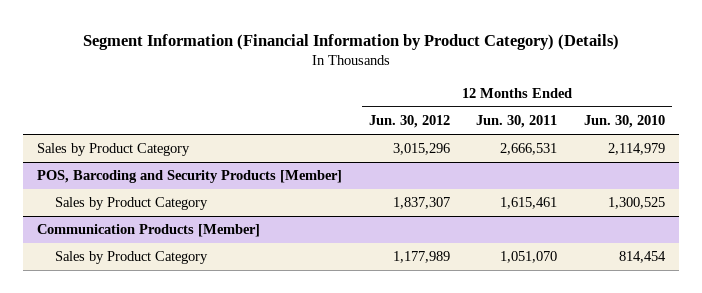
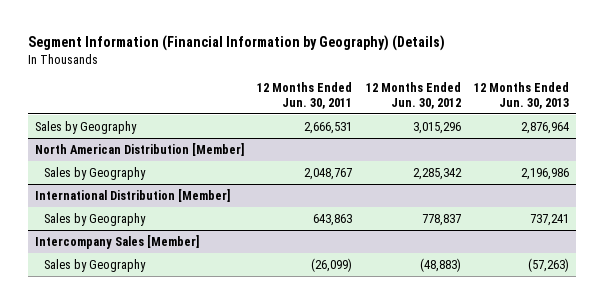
- Segment Information (Financial Information by Product Category) (Details)
+ Segment Information (Financial Information by Geography) (Details)
- | 12 Months Ended Jun. 30, 2012 | 12 Months Ended Jun. 30, 2011 | 12 Months Ended Jun. 30, 2010
+ | 12 Months Ended Jun. 30, 2011 | 12 Months Ended Jun. 30, 2012 | 12 Months Ended Jun. 30, 2013
- Sales by Product Category | 3,015,296 | 2,666,531 | 2,114,979
- POS, Barcoding and Security Products [Member]
- Sales by Product Category | 1,837,307 | 1,615,461 | 1,300,525
- Communication Products [Member]
- Sales by Product Category | 1,177,989 | 1,051,070 | 814,454
+ Sales by Geography | 2,666,531 | 3,015,296 | 2,876,964
+ North American Distribution [Member]
+ Sales by Geography | 2,048,767 | 2,285,342 | 2,196,986
+ International Distribution [Member]
+ Sales by Geography | 643,863 | 778,837 | 737,241
+ Intercompany Sales [Member]
+ Sales by Geography | (26,099) | (48,883) | (57,263)

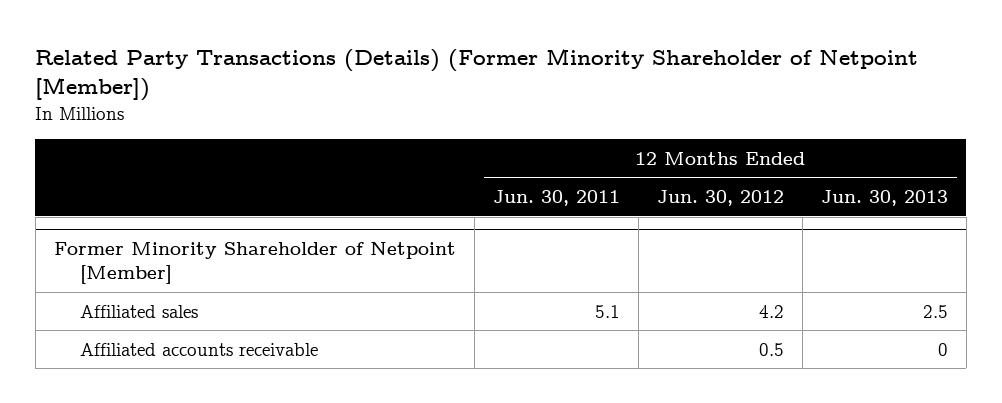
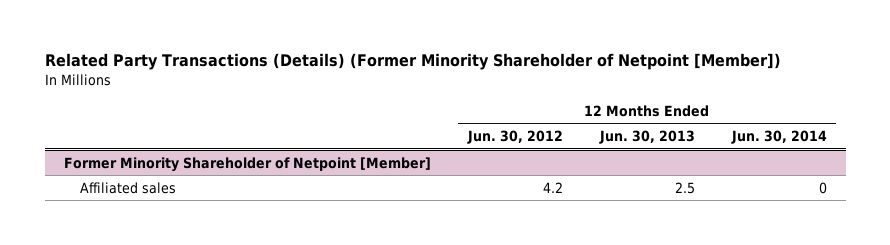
- | 12 Months Ended Jun. 30, 2011 | 12 Months Ended Jun. 30, 2012 | 12 Months Ended Jun. 30, 2013
+ | 12 Months Ended Jun. 30, 2012 | 12 Months Ended Jun. 30, 2013 | 12 Months Ended Jun. 30, 2014
@ Former Minority Shareholder of Netpoint [Member]
- Affiliated accounts receivable | | 0.5 | 0

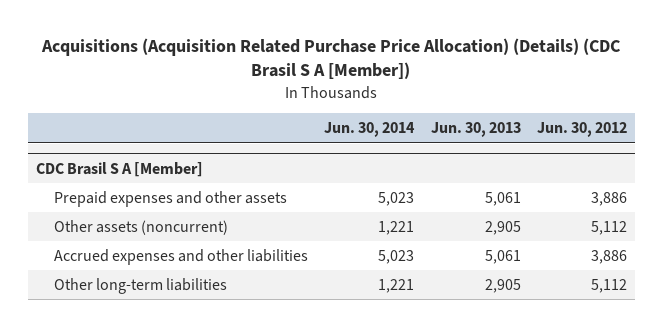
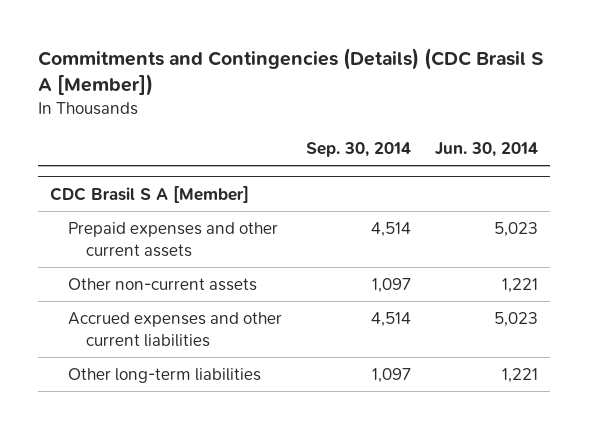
- Acquisitions (Acquisition Related Purchase Price Allocation) (Details) (CDC Brasil S A [Member])
+ Commitments and Contingencies (Details) (CDC Brasil S A [Member])
- | Jun. 30, 2014 | Jun. 30, 2013 | Jun. 30, 2012
+ | Sep. 30, 2014 | Jun. 30, 2014
@ CDC Brasil S A [Member]
- Prepaid expenses and other assets | 5,023 | 5,061 | 3,886
- Other assets (noncurrent) | 1,221 | 2,905 | 5,112
- Accrued expenses and other liabilities | 5,023 | 5,061 | 3,886
+ Prepaid expenses and other current assets | 4,514 | 5,023
+ Other non-current assets | 1,097 | 1,221
+ Accrued expenses and other current liabilities | 4,514 | 5,023

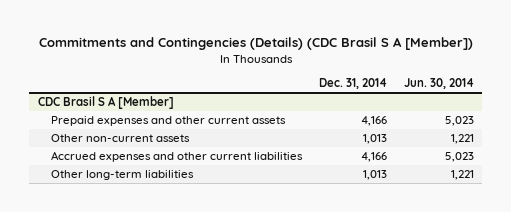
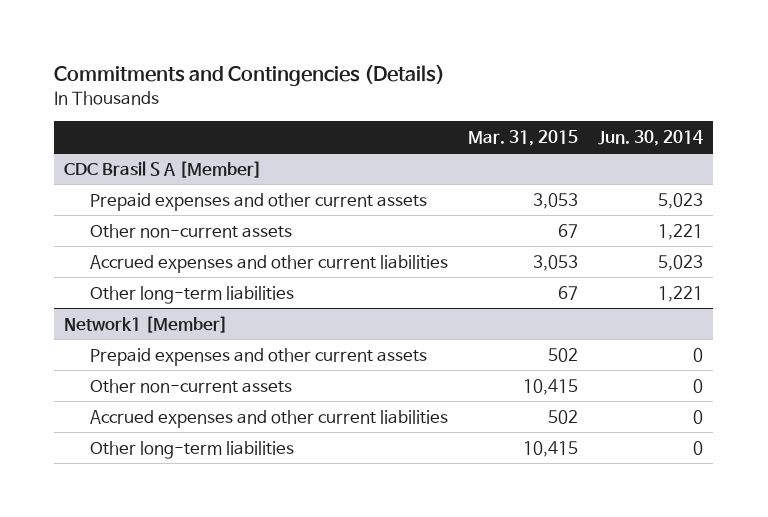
- Commitments and Contingencies (Details) (CDC Brasil S A [Member])
+ Commitments and Contingencies (Details)
- | Dec. 31, 2014 | Jun. 30, 2014
+ | Mar. 31, 2015 | Jun. 30, 2014
+ Network1 [Member]
+ Prepaid expenses and other current assets | 502 | 0
+ Other non-current assets | 10,415 | 0
+ Accrued expenses and other current liabilities | 502 | 0
+ Other long-term liabilities | 10,415 | 0

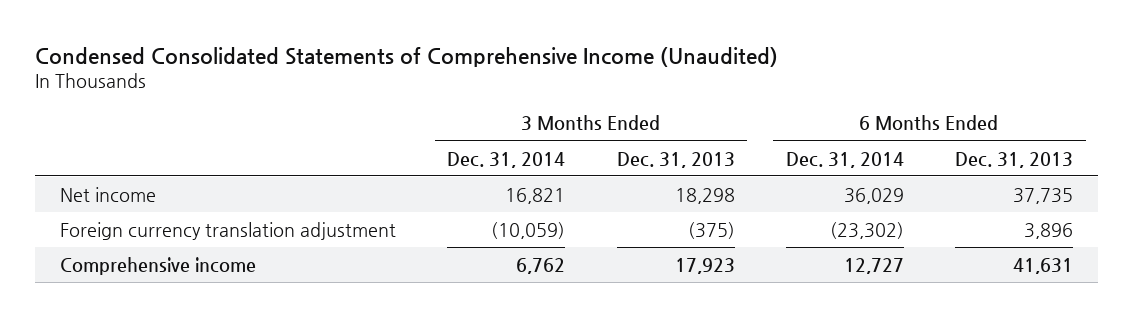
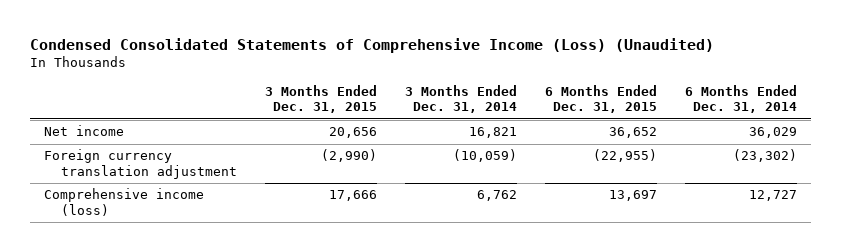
- Condensed Consolidated Statements of Comprehensive Income (Unaudited)
+ Condensed Consolidated Statements of Comprehensive Income (Loss) (Unaudited)
- | 3 Months Ended Dec. 31, 2014 | 3 Months Ended Dec. 31, 2013 | 6 Months Ended Dec. 31, 2014 | 6 Months Ended Dec. 31, 2013
+ | 3 Months Ended Dec. 31, 2015 | 3 Months Ended Dec. 31, 2014 | 6 Months Ended Dec. 31, 2015 | 6 Months Ended Dec. 31, 2014
- Comprehensive income | 6,762 | 17,923 | 12,727 | 41,631
+ Comprehensive income (loss) | 17,666 | 6,762 | 13,697 | 12,727

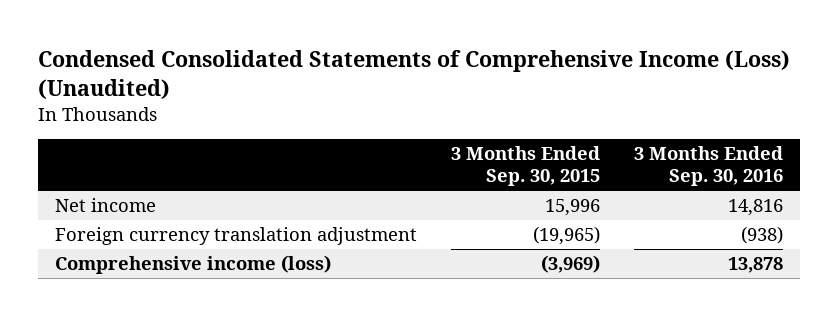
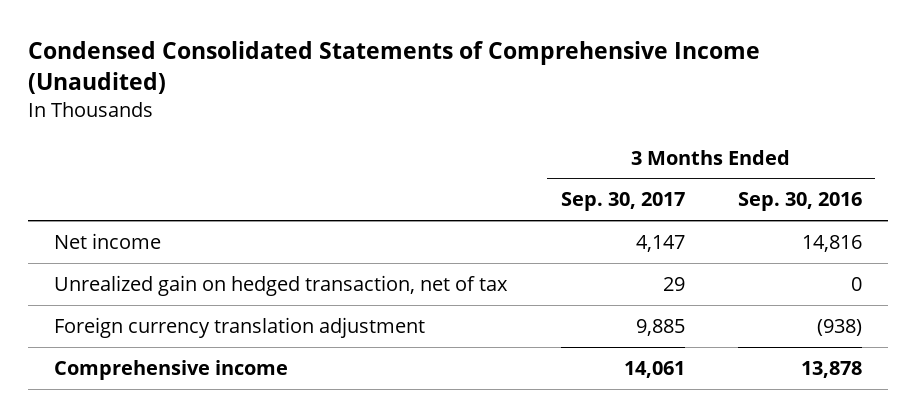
- Condensed Consolidated Statements of Comprehensive Income (Loss) (Unaudited)
+ Condensed Consolidated Statements of Comprehensive Income (Unaudited)
- | 3 Months Ended Sep. 30, 2015 | 3 Months Ended Sep. 30, 2016
+ | 3 Months Ended Sep. 30, 2017 | 3 Months Ended Sep. 30, 2016
+ Unrealized gain on hedged transaction, net of tax | 29 | 0
- Comprehensive income (loss) | (3,969) | 13,878
+ Comprehensive income | 14,061 | 13,878

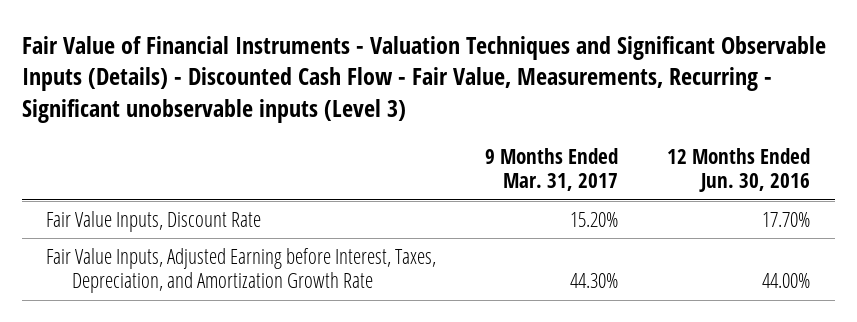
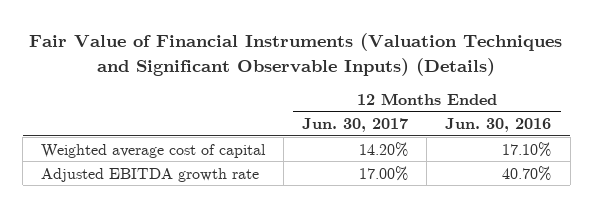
- Fair Value of Financial Instruments - Valuation Techniques and Significant Observable Inputs (Details) - Discounted Cash Flow - Fair Value, Measurements, Recurring - Significant unobservable inputs (Level 3)
+ Fair Value of Financial Instruments (Valuation Techniques and Significant Observable Inputs) (Details)
- | 9 Months Ended Mar. 31, 2017 | 12 Months Ended Jun. 30, 2016
+ | 12 Months Ended Jun. 30, 2017 | 12 Months Ended Jun. 30, 2016
- Fair Value Inputs, Discount Rate | 15.20% | 17.70%
- Fair Value Inputs, Adjusted Earning before Interest, Taxes, Depreciation, and Amortization Growth Rate | 44.30% | 44.00%
+ Weighted average cost of capital | 14.20% | 17.10%
+ Adjusted EBITDA growth rate | 17.00% | 40.70%

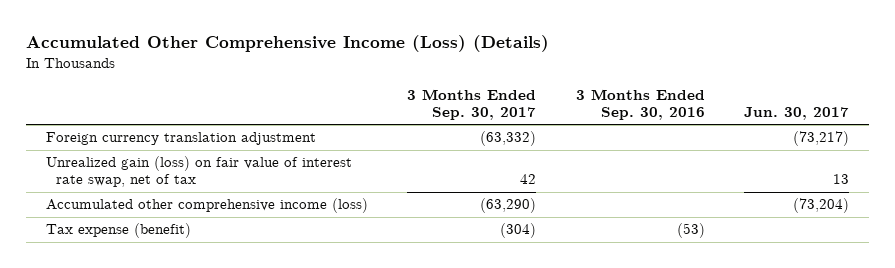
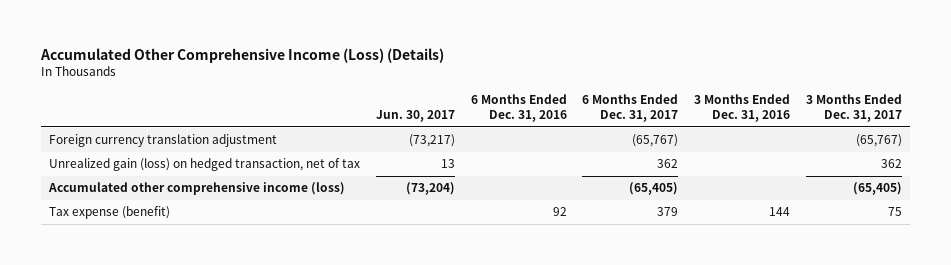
- | 3 Months Ended Sep. 30, 2017 | 3 Months Ended Sep. 30, 2016 | Jun. 30, 2017
+ | Jun. 30, 2017 | 6 Months Ended Dec. 31, 2016 | 6 Months Ended Dec. 31, 2017 | 3 Months Ended Dec. 31, 2016 | 3 Months Ended Dec. 31, 2017
- Unrealized gain (loss) on fair value of interest rate swap, net of tax | 42 | | 13
+ Unrealized gain (loss) on hedged transaction, net of tax | 13 | | 362 | | 362

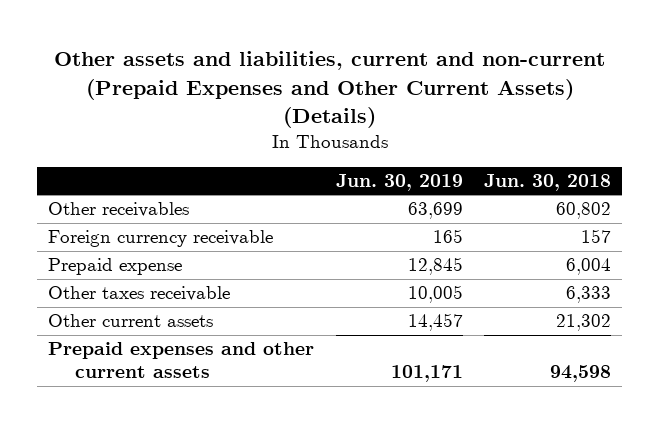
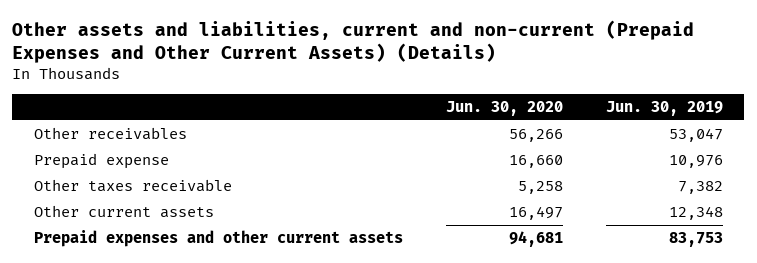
- | Jun. 30, 2019 | Jun. 30, 2018
+ | Jun. 30, 2020 | Jun. 30, 2019
- Other receivables | 63,699 | 60,802
- Foreign currency receivable | 165 | 157
- Prepaid expense | 12,845 | 6,004
- Other taxes receivable | 10,005 | 6,333
- Other current assets | 14,457 | 21,302
- Prepaid expenses and other current assets | 101,171 | 94,598
+ Other receivables | 56,266 | 53,047
+ Prepaid expense | 16,660 | 10,976
+ Other taxes receivable | 5,258 | 7,382
+ Other current assets | 16,497 | 12,348
+ Prepaid expenses and other current assets | 94,681 | 83,753

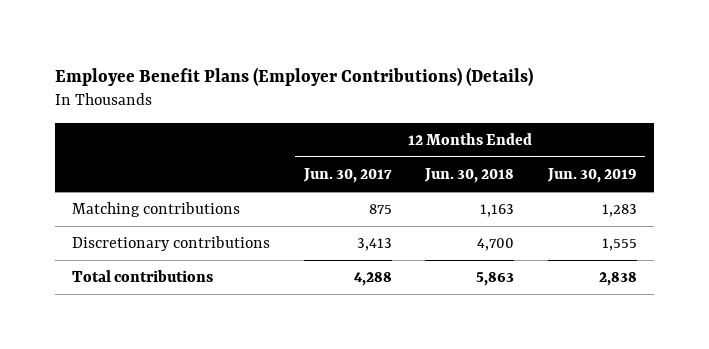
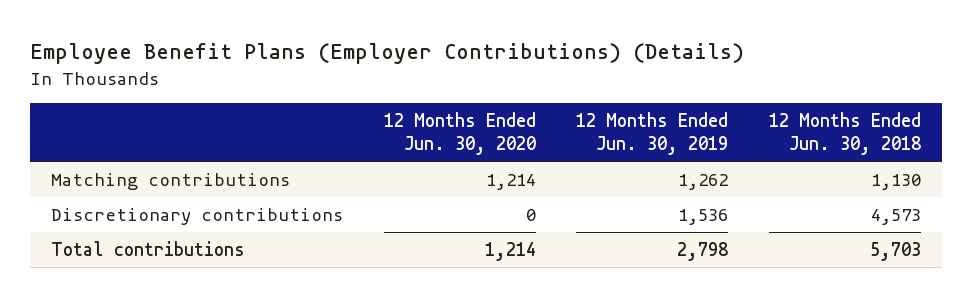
- | 12 Months Ended Jun. 30, 2017 | 12 Months Ended Jun. 30, 2018 | 12 Months Ended Jun. 30, 2019
+ | 12 Months Ended Jun. 30, 2020 | 12 Months Ended Jun. 30, 2019 | 12 Months Ended Jun. 30, 2018
- Matching contributions | 875 | 1,163 | 1,283
- Discretionary contributions | 3,413 | 4,700 | 1,555
- Total contributions | 4,288 | 5,863 | 2,838
+ Matching contributions | 1,214 | 1,262 | 1,130
+ Discretionary contributions | 0 | 1,536 | 4,573
+ Total contributions | 1,214 | 2,798 | 5,703

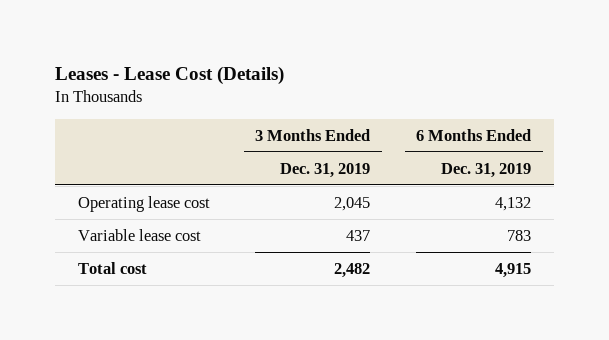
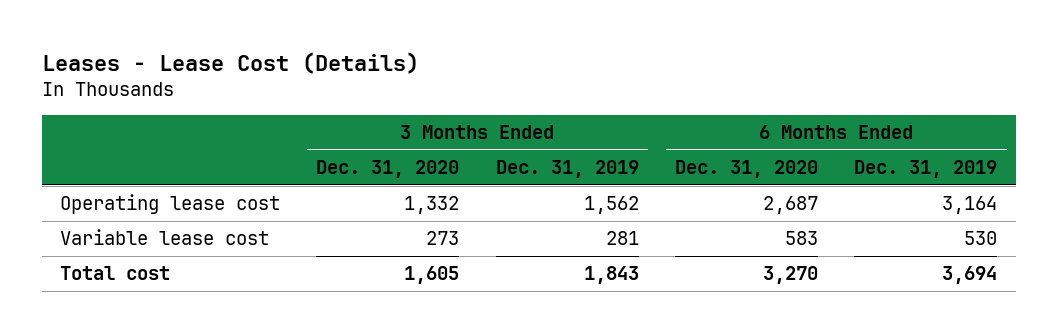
- | 3 Months Ended Dec. 31, 2019 | 6 Months Ended Dec. 31, 2019
+ | 3 Months Ended Dec. 31, 2020 | 3 Months Ended Dec. 31, 2019 | 6 Months Ended Dec. 31, 2020 | 6 Months Ended Dec. 31, 2019
- Operating lease cost | 2,045 | 4,132
- Variable lease cost | 437 | 783
- Total cost | 2,482 | 4,915
+ Operating lease cost | 1,332 | 1,562 | 2,687 | 3,164
+ Variable lease cost | 273 | 281 | 583 | 530
+ Total cost | 1,605 | 1,843 | 3,270 | 3,694

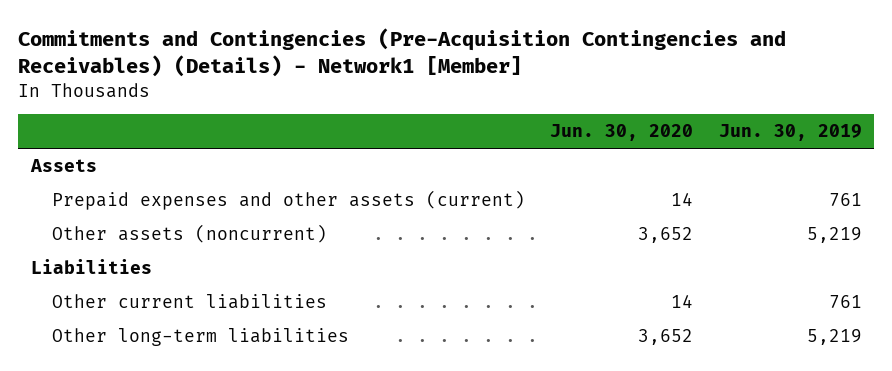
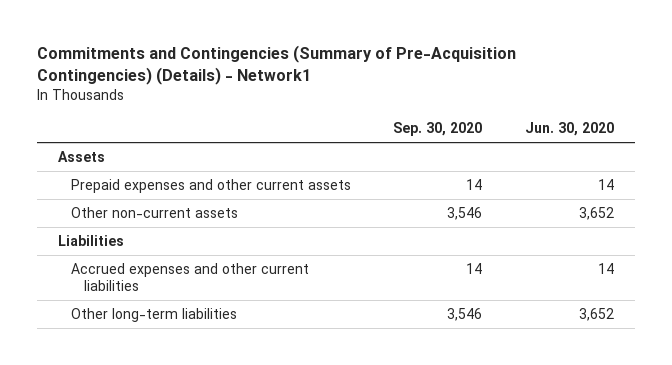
- Commitments and Contingencies (Pre-Acquisition Contingencies and Receivables) (Details) - Network1 [Member]
+ Commitments and Contingencies (Summary of Pre-Acquisition Contingencies) (Details) - Network1
- | Jun. 30, 2020 | Jun. 30, 2019
+ | Sep. 30, 2020 | Jun. 30, 2020
- Prepaid expenses and other assets (current) | 14 | 761
- Other assets (noncurrent) | 3,652 | 5,219
+ Prepaid expenses and other current assets | 14 | 14
+ Other non-current assets | 3,546 | 3,652
- Other current liabilities | 14 | 761
+ Accrued expenses and other current liabilities | 14 | 14

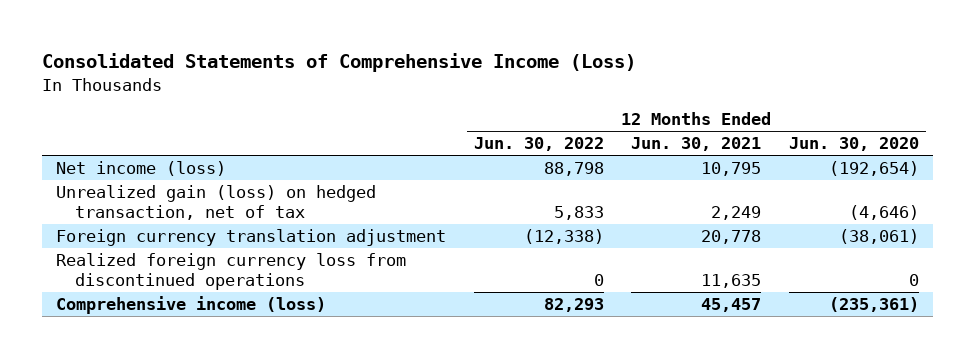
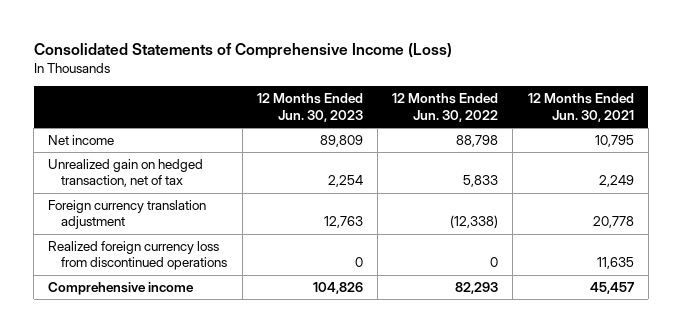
- | 12 Months Ended Jun. 30, 2022 | 12 Months Ended Jun. 30, 2021 | 12 Months Ended Jun. 30, 2020
+ | 12 Months Ended Jun. 30, 2023 | 12 Months Ended Jun. 30, 2022 | 12 Months Ended Jun. 30, 2021
- Net income (loss) | 88,798 | 10,795 | (192,654)
- Unrealized gain (loss) on hedged transaction, net of tax | 5,833 | 2,249 | (4,646)
+ Net income | 89,809 | 88,798 | 10,795
+ Unrealized gain on hedged transaction, net of tax | 2,254 | 5,833 | 2,249
- Comprehensive income (loss) | 82,293 | 45,457 | (235,361)
+ Comprehensive income | 104,826 | 82,293 | 45,457

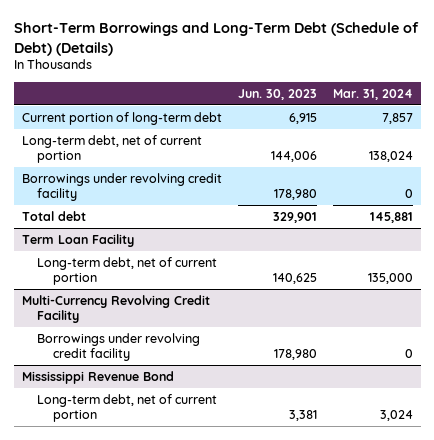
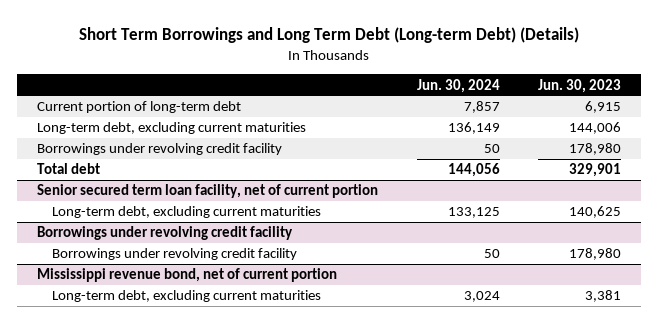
- Short-Term Borrowings and Long-Term Debt (Schedule of Debt) (Details)
+ Short Term Borrowings and Long Term Debt (Long-term Debt) (Details)
- | Jun. 30, 2023 | Mar. 31, 2024
+ | Jun. 30, 2024 | Jun. 30, 2023
- Long-term debt, net of current portion | 144,006 | 138,024
+ Long-term debt, excluding current maturities | 136,149 | 144,006
- Term Loan Facility
- Long-term debt, net of current portion | 140,625 | 135,000
- Multi-Currency Revolving Credit Facility
+ Senior secured term loan facility, net of current portion
+ Long-term debt, excluding current maturities | 133,125 | 140,625
+ Borrowings under revolving credit facility
- Mississippi Revenue Bond
- Long-term debt, net of current portion | 3,381 | 3,024
+ Mississippi revenue bond, net of current portion
+ Long-term debt, excluding current maturities | 3,024 | 3,381

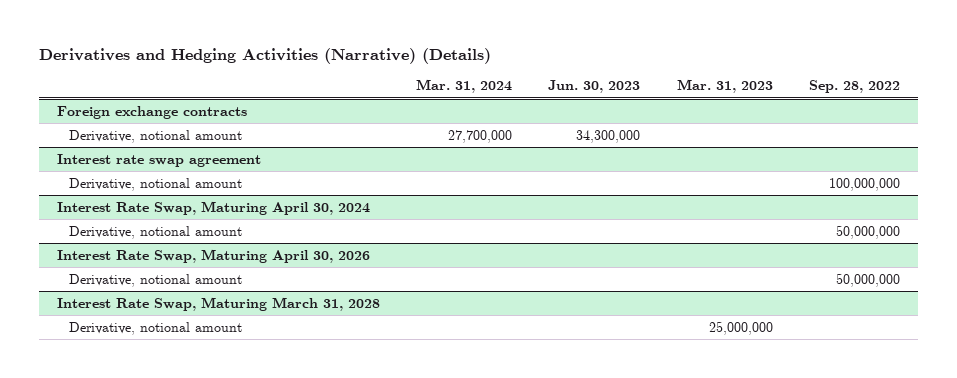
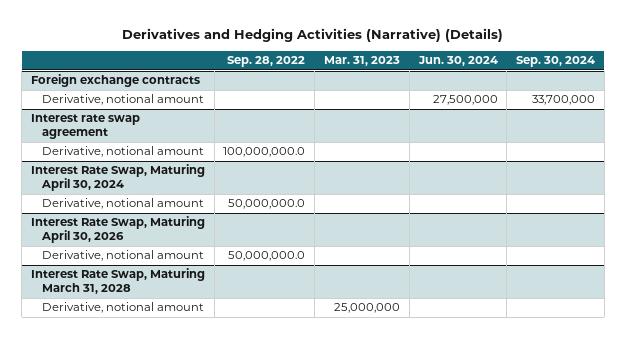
- | Mar. 31, 2024 | Jun. 30, 2023 | Mar. 31, 2023 | Sep. 28, 2022
+ | Sep. 28, 2022 | Mar. 31, 2023 | Jun. 30, 2024 | Sep. 30, 2024
@ Interest rate swap agreement
- Derivative, notional amount | | | | 100,000,000
+ Derivative, notional amount | 100,000,000.0 | | |
@ Interest Rate Swap, Maturing April 30, 2024
- Derivative, notional amount | | | | 50,000,000
+ Derivative, notional amount | 50,000,000.0 | | |
@ Interest Rate Swap, Maturing April 30, 2026
- Derivative, notional amount | | | | 50,000,000
+ Derivative, notional amount | 50,000,000.0 | | |

